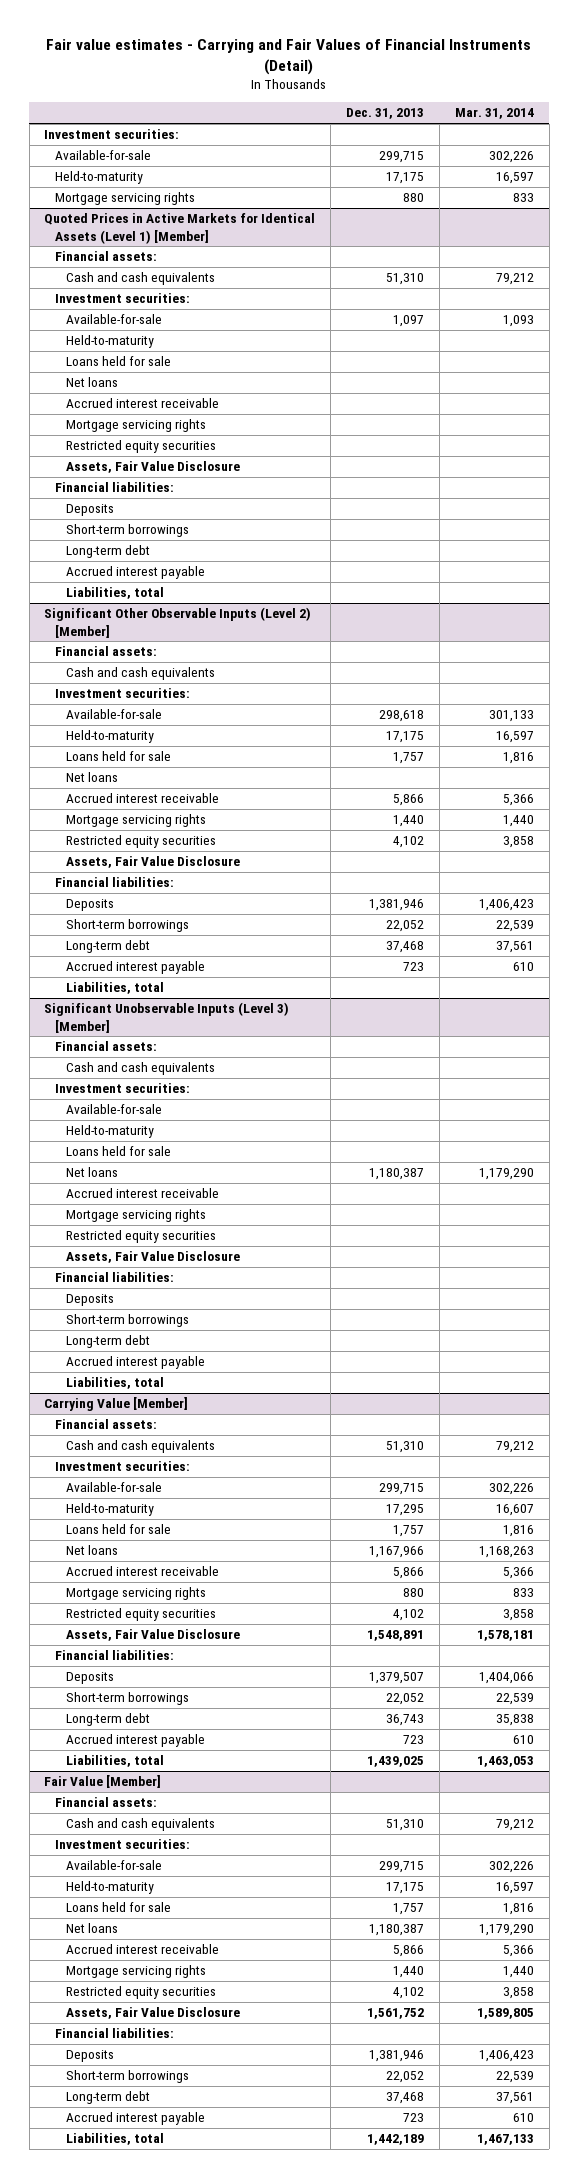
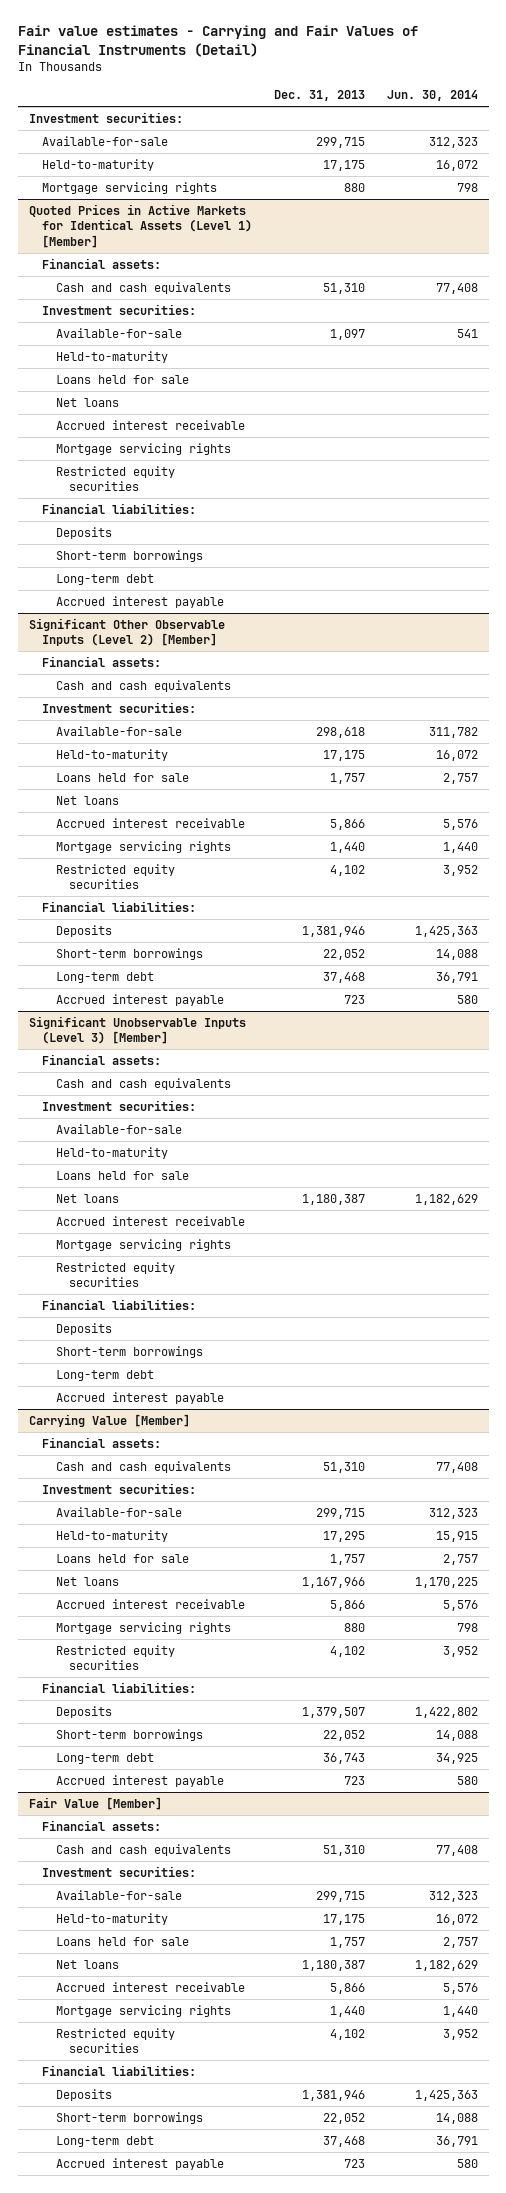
- | Dec. 31, 2013 | Mar. 31, 2014
+ | Dec. 31, 2013 | Jun. 30, 2014
@ Quoted Prices in Active Markets for Identical Assets (Level 1) [Member]
- Assets, Fair Value Disclosure
- Liabilities, total
@ Significant Other Observable Inputs (Level 2) [Member]
- Assets, Fair Value Disclosure
- Liabilities, total
@ Significant Unobservable Inputs (Level 3) [Member]
- Assets, Fair Value Disclosure
- Liabilities, total
@ Carrying Value [Member]
- Assets, Fair Value Disclosure | 1,548,891 | 1,578,181
- Liabilities, total | 1,439,025 | 1,463,053
@ Fair Value [Member]
- Assets, Fair Value Disclosure | 1,561,752 | 1,589,805
- Liabilities, total | 1,442,189 | 1,467,133

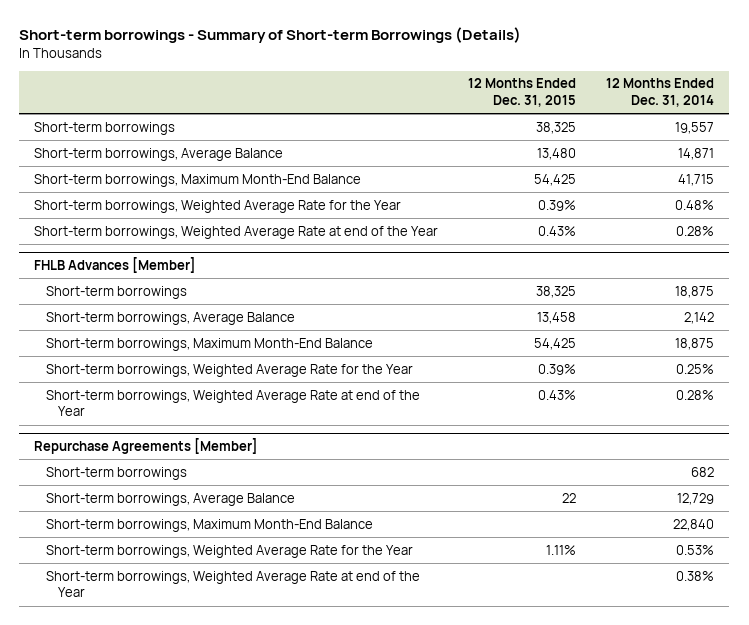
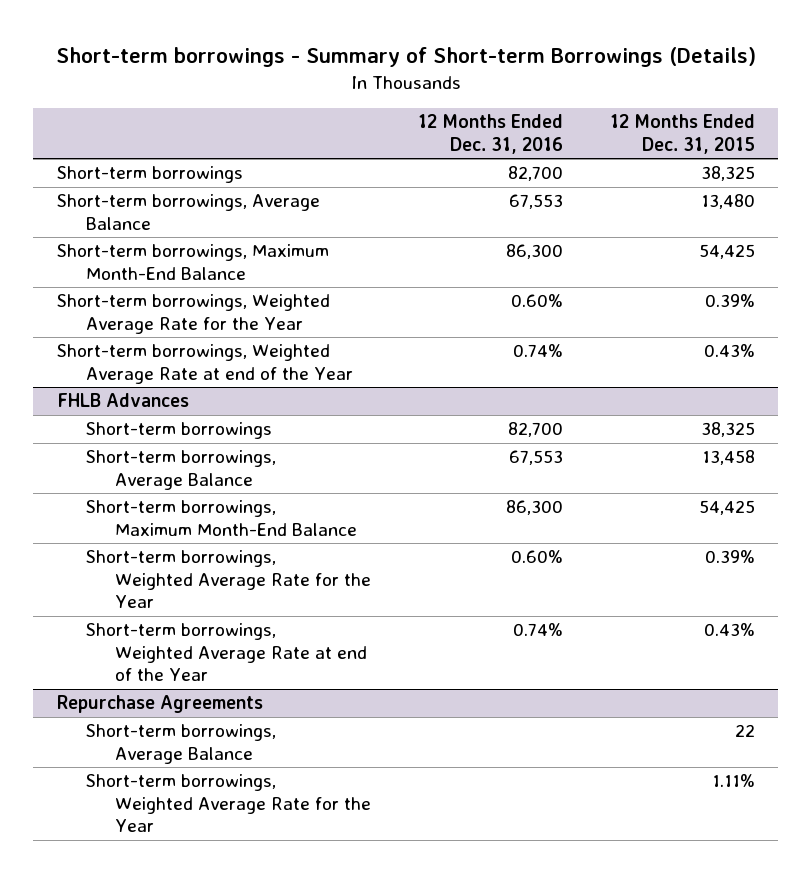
- | 12 Months Ended Dec. 31, 2015 | 12 Months Ended Dec. 31, 2014
+ | 12 Months Ended Dec. 31, 2016 | 12 Months Ended Dec. 31, 2015
- FHLB Advances [Member]
+ FHLB Advances
- Repurchase Agreements [Member]
- Short-term borrowings | | 682
+ Repurchase Agreements
- Short-term borrowings, Maximum Month-End Balance | | 22,840
- Short-term borrowings, Weighted Average Rate at end of the Year | | 0.38%

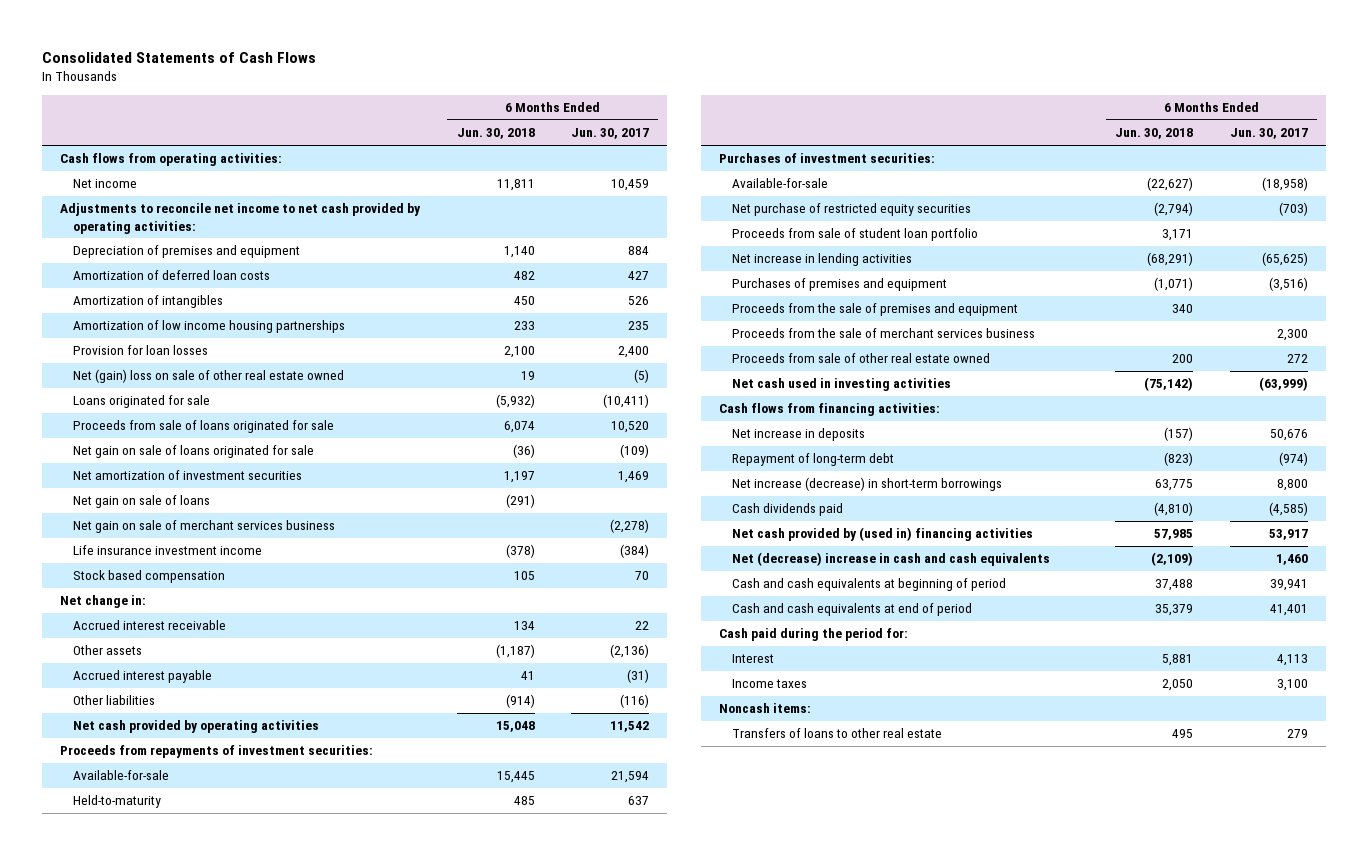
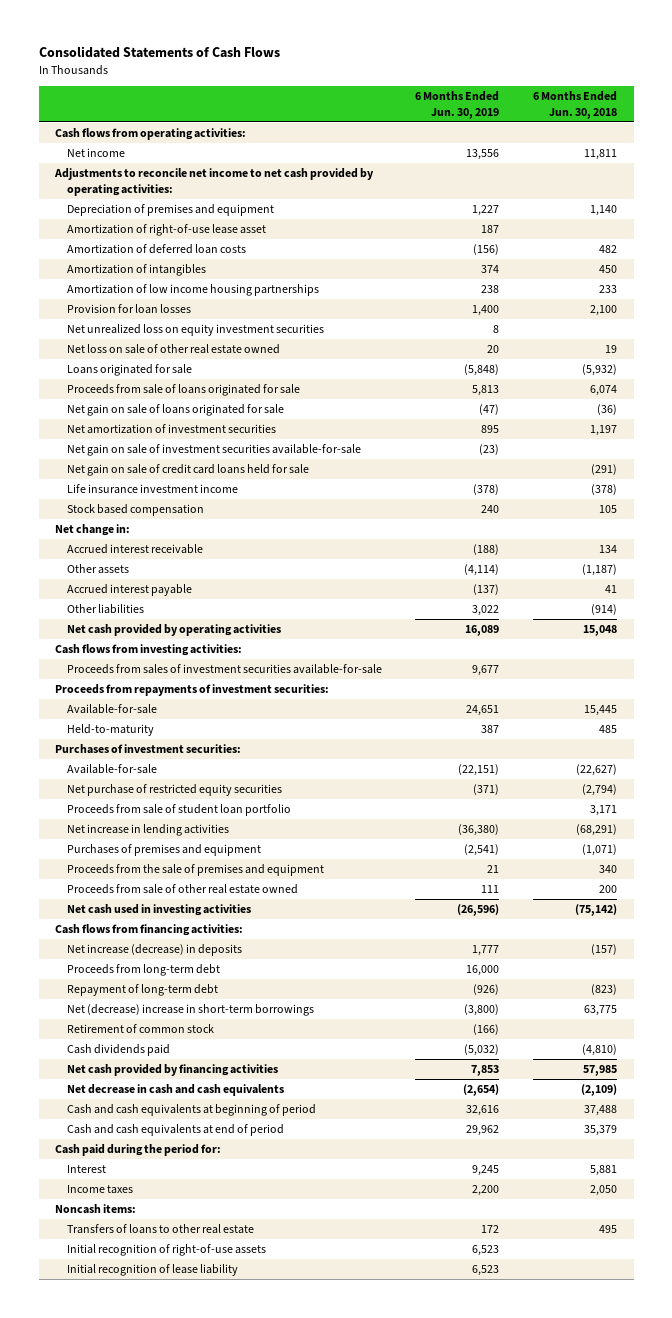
- | 6 Months Ended Jun. 30, 2018 | 6 Months Ended Jun. 30, 2017
+ | 6 Months Ended Jun. 30, 2019 | 6 Months Ended Jun. 30, 2018
+ Amortization of right-of-use lease asset | 187 |
- Net (gain) loss on sale of other real estate owned | 19 | (5)
+ Net unrealized loss on equity investment securities | 8 |
+ Net loss on sale of other real estate owned | 20 | 19
- Net gain on sale of loans | (291) |
- Net gain on sale of merchant services business | | (2,278)
+ Net gain on sale of investment securities available-for-sale | (23) |
+ Net gain on sale of credit card loans held for sale | | (291)
+ Cash flows from investing activities:
+ Proceeds from sales of investment securities available-for-sale | 9,677 |
- Proceeds from the sale of merchant services business | | 2,300
- Net increase in deposits | (157) | 50,676
+ Net increase (decrease) in deposits | 1,777 | (157)
+ Proceeds from long-term debt | 16,000 |
- Net increase (decrease) in short-term borrowings | 63,775 | 8,800
+ Net (decrease) increase in short-term borrowings | (3,800) | 63,775
+ Retirement of common stock | (166) |
- Net cash provided by (used in) financing activities | 57,985 | 53,917
- Net (decrease) increase in cash and cash equivalents | (2,109) | 1,460
+ Net cash provided by financing activities | 7,853 | 57,985
+ Net decrease in cash and cash equivalents | (2,654) | (2,109)
+ Initial recognition of right-of-use assets | 6,523 |
+ Initial recognition of lease liability | 6,523 |

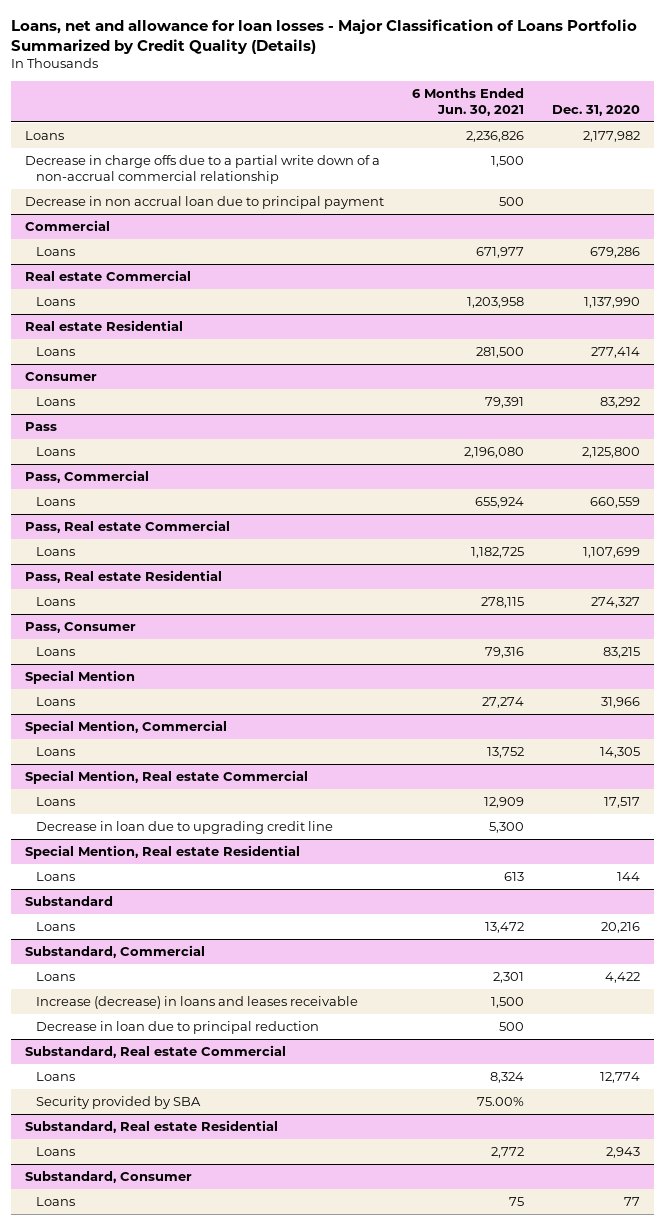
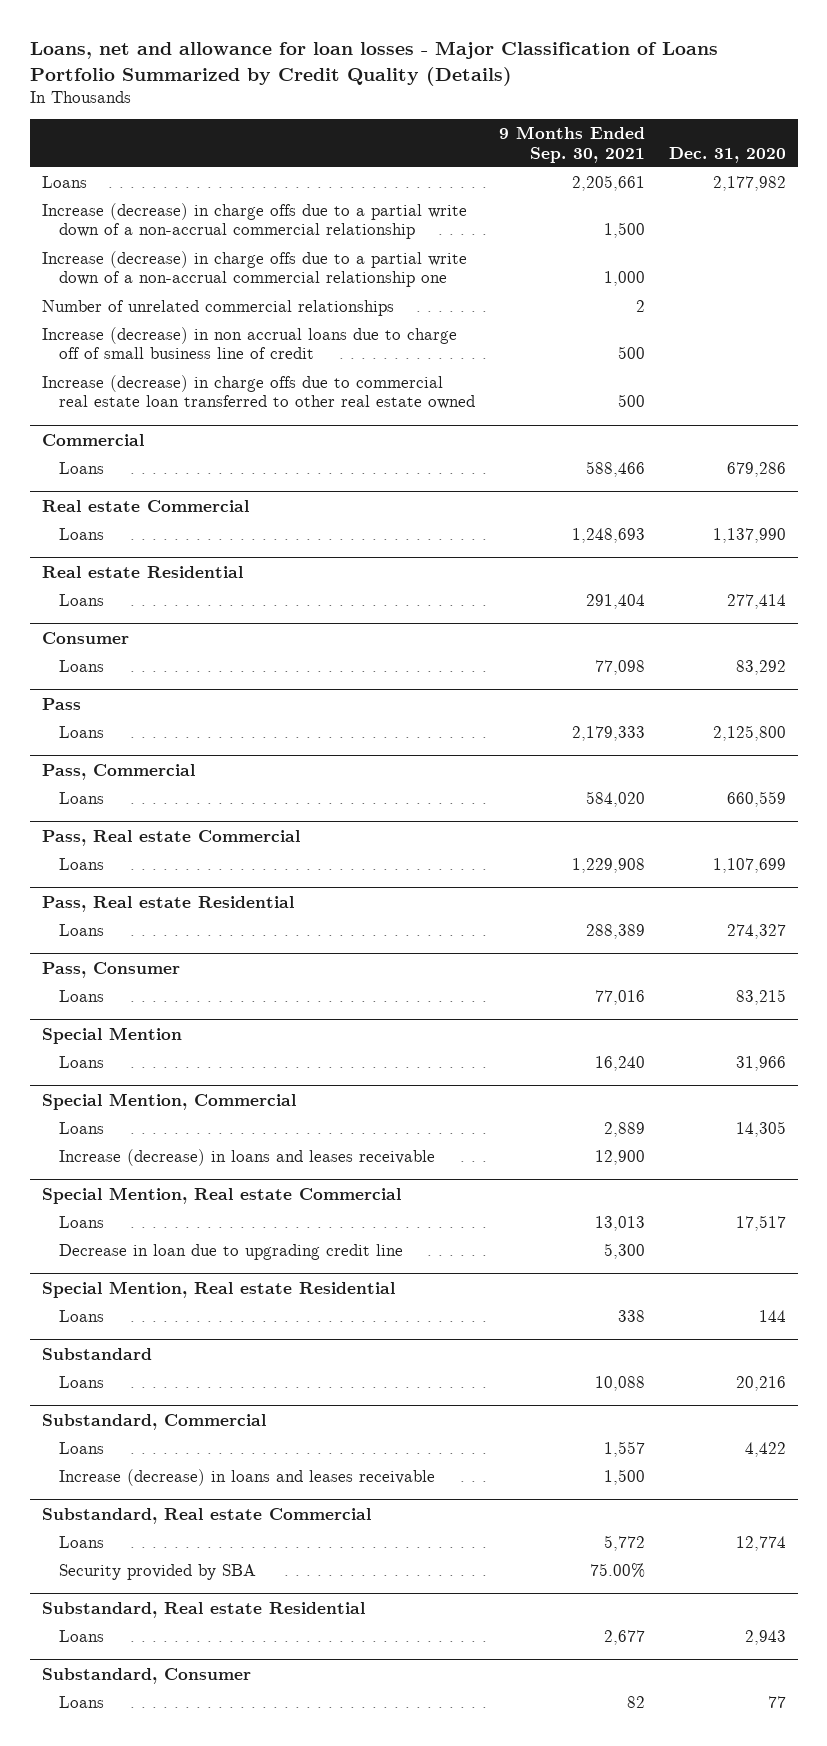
- | 6 Months Ended Jun. 30, 2021 | Dec. 31, 2020
+ | 9 Months Ended Sep. 30, 2021 | Dec. 31, 2020
- Decrease in charge offs due to a partial write down of a non-accrual commercial relationship | 1,500 |
- Decrease in non accrual loan due to principal payment | 500 |
+ Increase (decrease) in charge offs due to a partial write down of a non-accrual commercial relationship | 1,500 |
+ Increase (decrease) in charge offs due to a partial write down of a non-accrual commercial relationship one | 1,000 |
+ Number of unrelated commercial relationships | 2 |
+ Increase (decrease) in non accrual loans due to charge off of small business line of credit | 500 |
+ Increase (decrease) in charge offs due to commercial real estate loan transferred to other real estate owned | 500 |
@ Special Mention, Commercial
+ Increase (decrease) in loans and leases receivable | 12,900 |
@ Substandard, Commercial
- Decrease in loan due to principal reduction | 500 |

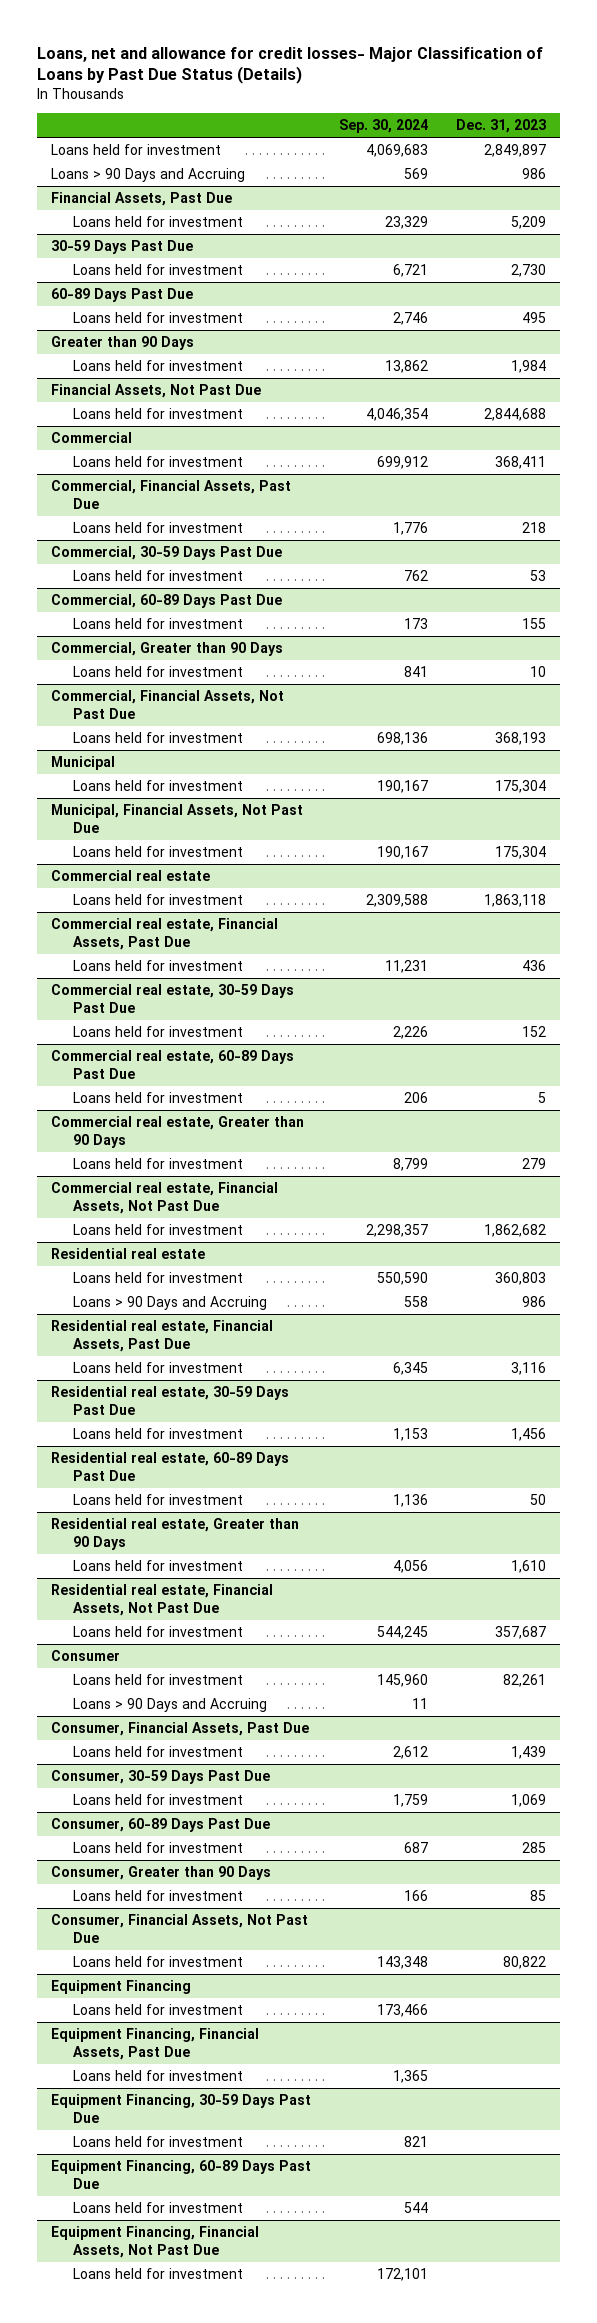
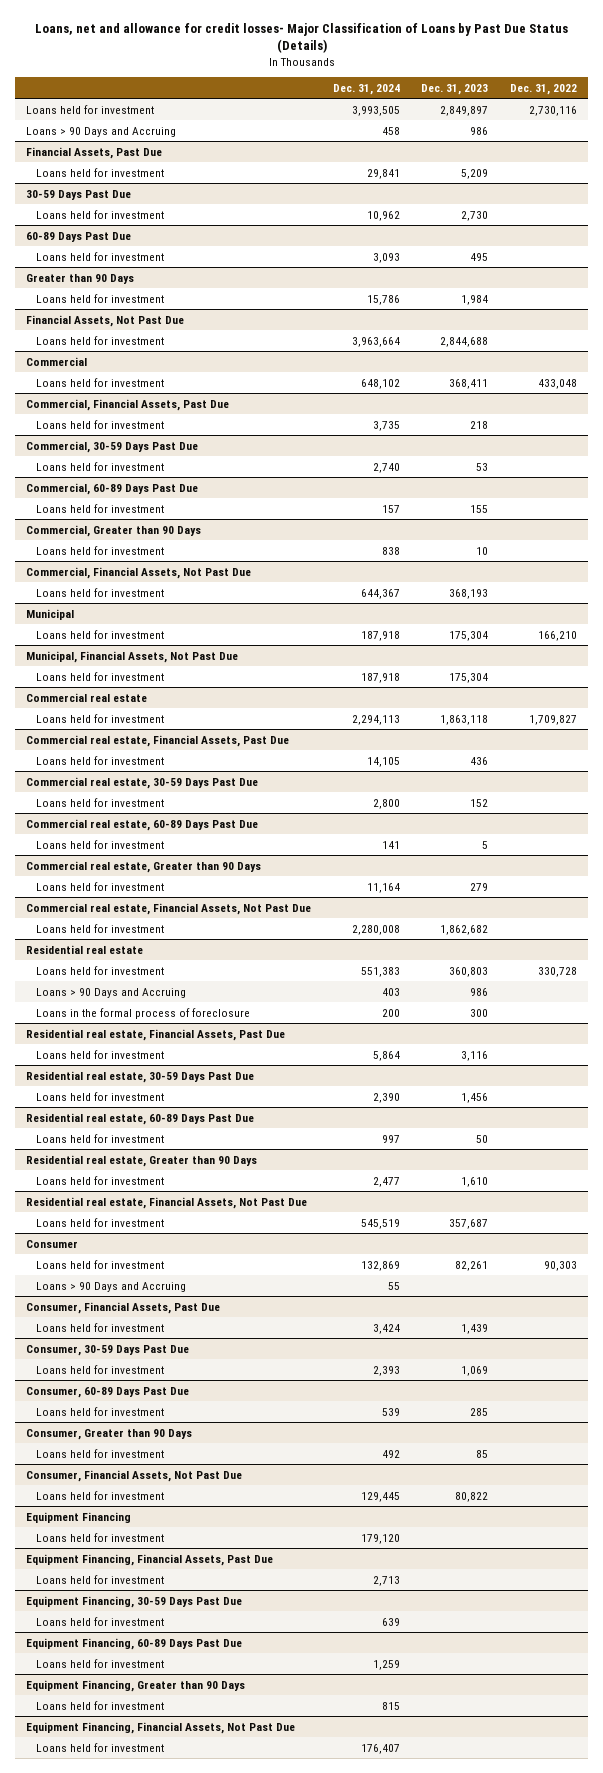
- | Sep. 30, 2024 | Dec. 31, 2023
+ | Dec. 31, 2024 | Dec. 31, 2023 | Dec. 31, 2022
@ Residential real estate
+ Loans in the formal process of foreclosure | 200 | 300 |
+ Equipment Financing, Greater than 90 Days
+ Loans held for investment | 815 | |

